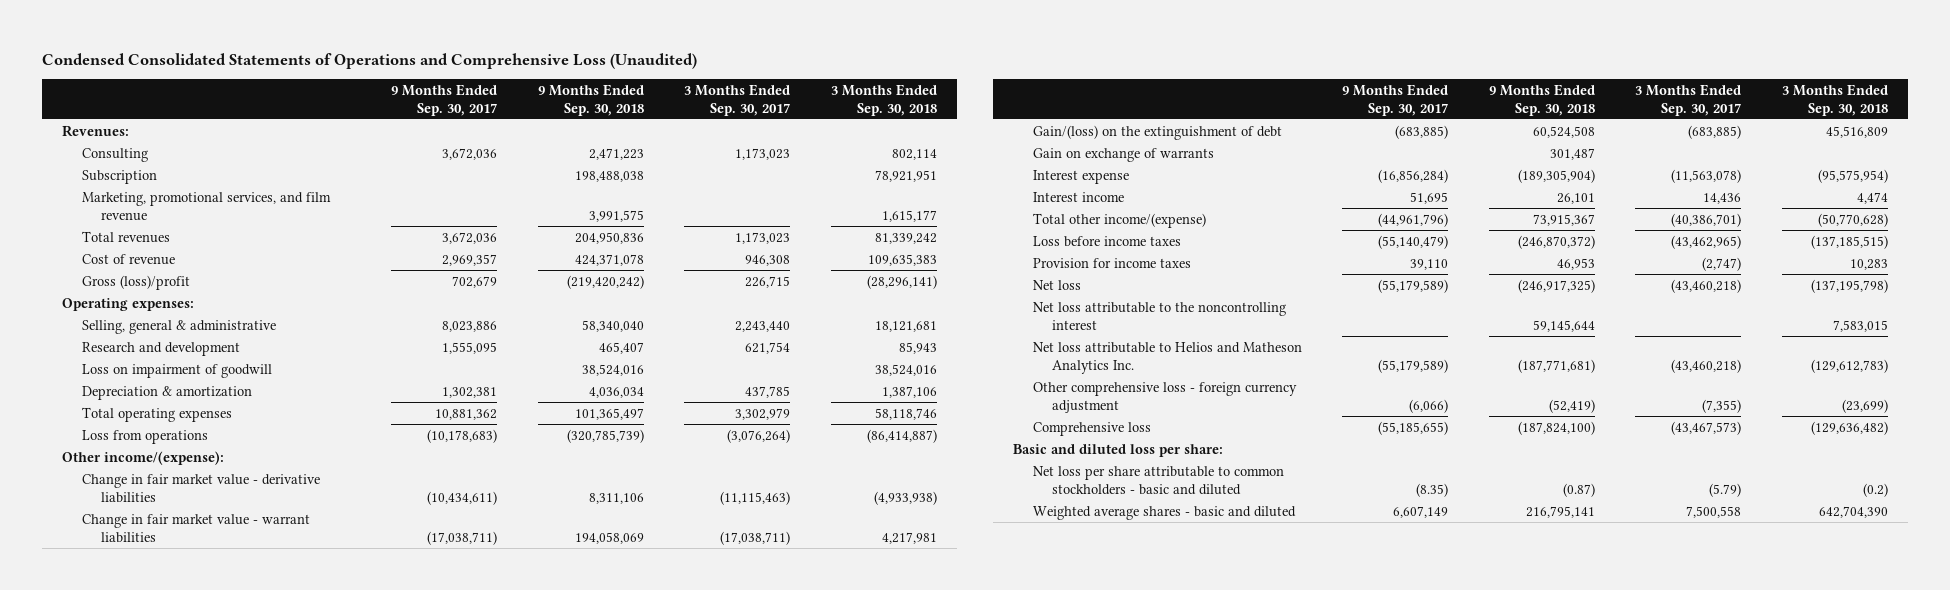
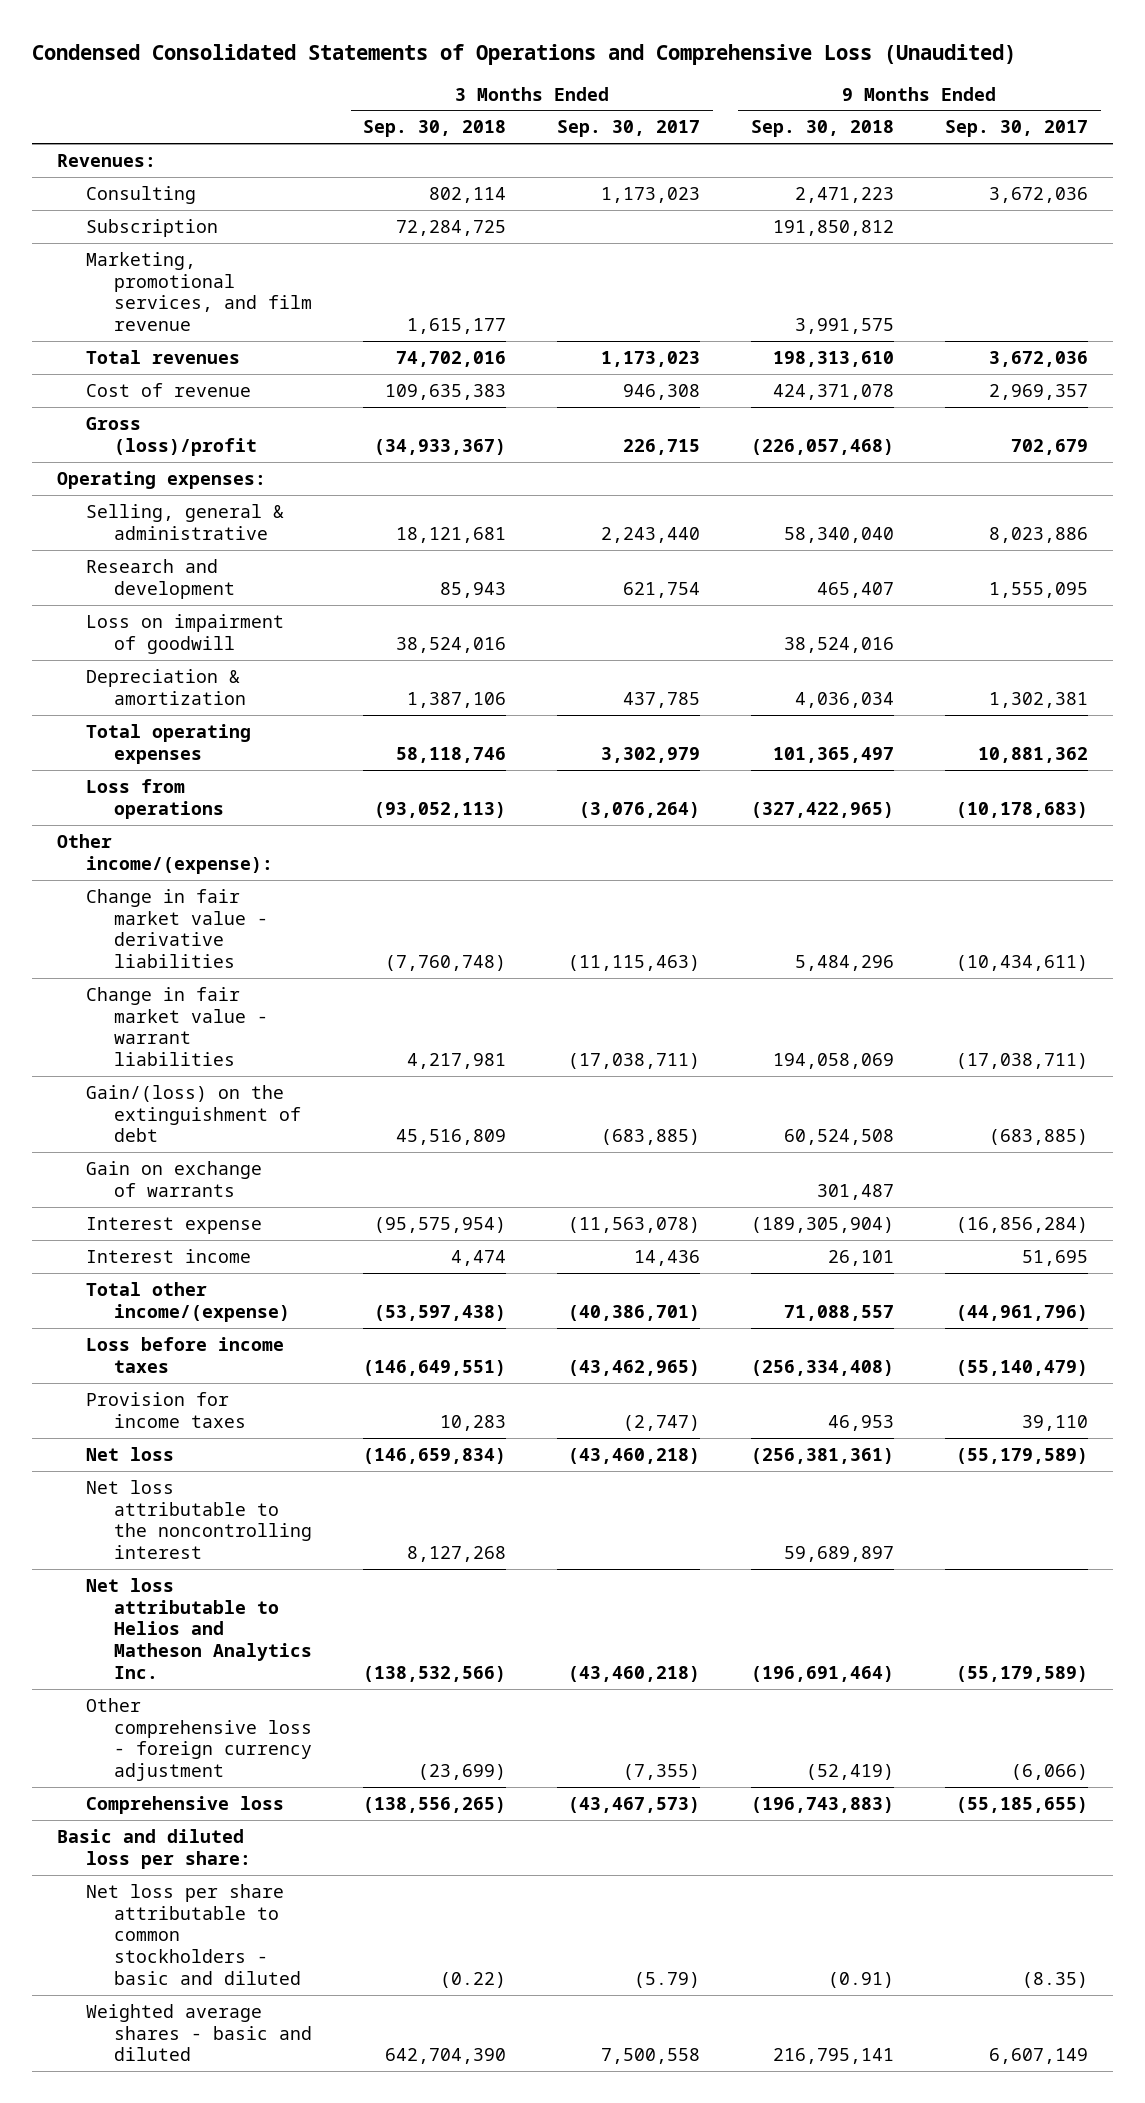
- | 9 Months Ended Sep. 30, 2017 | 9 Months Ended Sep. 30, 2018 | 3 Months Ended Sep. 30, 2017 | 3 Months Ended Sep. 30, 2018
+ | 3 Months Ended Sep. 30, 2018 | 3 Months Ended Sep. 30, 2017 | 9 Months Ended Sep. 30, 2018 | 9 Months Ended Sep. 30, 2017
- Subscription | | 198,488,038 | | 78,921,951
+ Subscription | 72,284,725 | | 191,850,812 |
- Total revenues | 3,672,036 | 204,950,836 | 1,173,023 | 81,339,242
+ Total revenues | 74,702,016 | 1,173,023 | 198,313,610 | 3,672,036
- Gross (loss)/profit | 702,679 | (219,420,242) | 226,715 | (28,296,141)
+ Gross (loss)/profit | (34,933,367) | 226,715 | (226,057,468) | 702,679
- Loss from operations | (10,178,683) | (320,785,739) | (3,076,264) | (86,414,887)
+ Loss from operations | (93,052,113) | (3,076,264) | (327,422,965) | (10,178,683)
- Change in fair market value - derivative liabilities | (10,434,611) | 8,311,106 | (11,115,463) | (4,933,938)
+ Change in fair market value - derivative liabilities | (7,760,748) | (11,115,463) | 5,484,296 | (10,434,611)
- Total other income/(expense) | (44,961,796) | 73,915,367 | (40,386,701) | (50,770,628)
- Loss before income taxes | (55,140,479) | (246,870,372) | (43,462,965) | (137,185,515)
+ Total other income/(expense) | (53,597,438) | (40,386,701) | 71,088,557 | (44,961,796)
+ Loss before income taxes | (146,649,551) | (43,462,965) | (256,334,408) | (55,140,479)
- Net loss | (55,179,589) | (246,917,325) | (43,460,218) | (137,195,798)
- Net loss attributable to the noncontrolling interest | | 59,145,644 | | 7,583,015
- Net loss attributable to Helios and Matheson Analytics Inc. | (55,179,589) | (187,771,681) | (43,460,218) | (129,612,783)
+ Net loss | (146,659,834) | (43,460,218) | (256,381,361) | (55,179,589)
+ Net loss attributable to the noncontrolling interest | 8,127,268 | | 59,689,897 |
+ Net loss attributable to Helios and Matheson Analytics Inc. | (138,532,566) | (43,460,218) | (196,691,464) | (55,179,589)
- Comprehensive loss | (55,185,655) | (187,824,100) | (43,467,573) | (129,636,482)
+ Comprehensive loss | (138,556,265) | (43,467,573) | (196,743,883) | (55,185,655)
- Net loss per share attributable to common stockholders - basic and diluted | (8.35) | (0.87) | (5.79) | (0.2)
+ Net loss per share attributable to common stockholders - basic and diluted | (0.22) | (5.79) | (0.91) | (8.35)

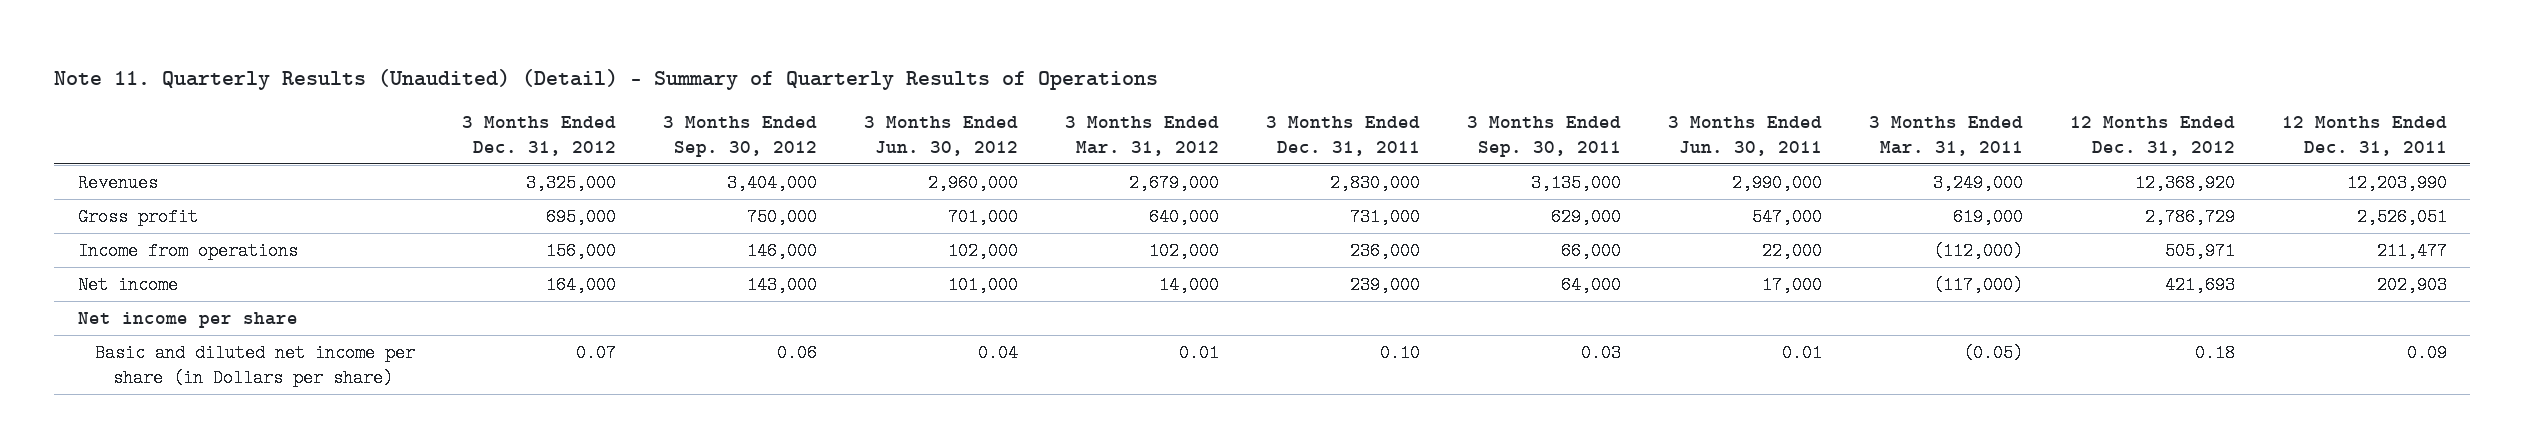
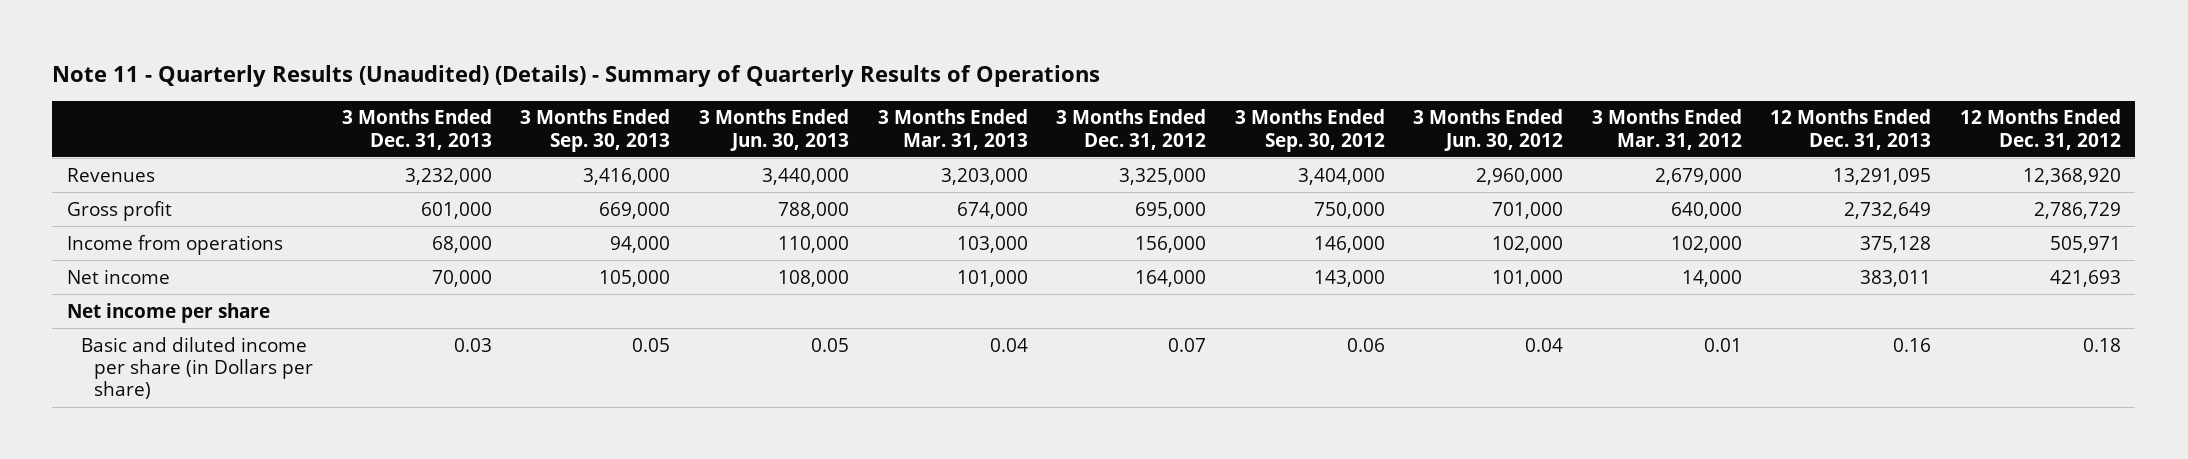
- Note 11. Quarterly Results (Unaudited) (Detail) - Summary of Quarterly Results of Operations
+ Note 11 - Quarterly Results (Unaudited) (Details) - Summary of Quarterly Results of Operations
- | 3 Months Ended Dec. 31, 2012 | 3 Months Ended Sep. 30, 2012 | 3 Months Ended Jun. 30, 2012 | 3 Months Ended Mar. 31, 2012 | 3 Months Ended Dec. 31, 2011 | 3 Months Ended Sep. 30, 2011 | 3 Months Ended Jun. 30, 2011 | 3 Months Ended Mar. 31, 2011 | 12 Months Ended Dec. 31, 2012 | 12 Months Ended Dec. 31, 2011
+ | 3 Months Ended Dec. 31, 2013 | 3 Months Ended Sep. 30, 2013 | 3 Months Ended Jun. 30, 2013 | 3 Months Ended Mar. 31, 2013 | 3 Months Ended Dec. 31, 2012 | 3 Months Ended Sep. 30, 2012 | 3 Months Ended Jun. 30, 2012 | 3 Months Ended Mar. 31, 2012 | 12 Months Ended Dec. 31, 2013 | 12 Months Ended Dec. 31, 2012
- Basic and diluted net income per share (in Dollars per share) | 0.07 | 0.06 | 0.04 | 0.01 | 0.10 | 0.03 | 0.01 | (0.05) | 0.18 | 0.09
+ Basic and diluted income per share (in Dollars per share) | 0.03 | 0.05 | 0.05 | 0.04 | 0.07 | 0.06 | 0.04 | 0.01 | 0.16 | 0.18

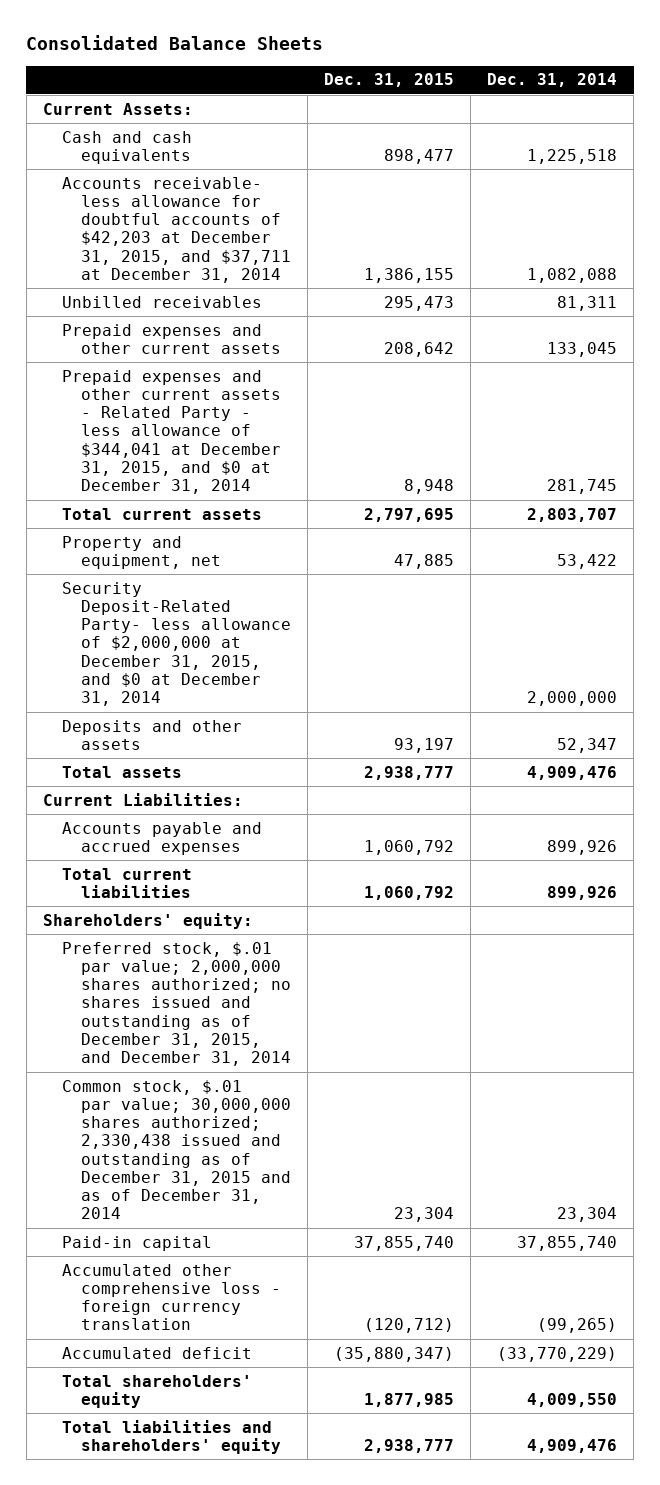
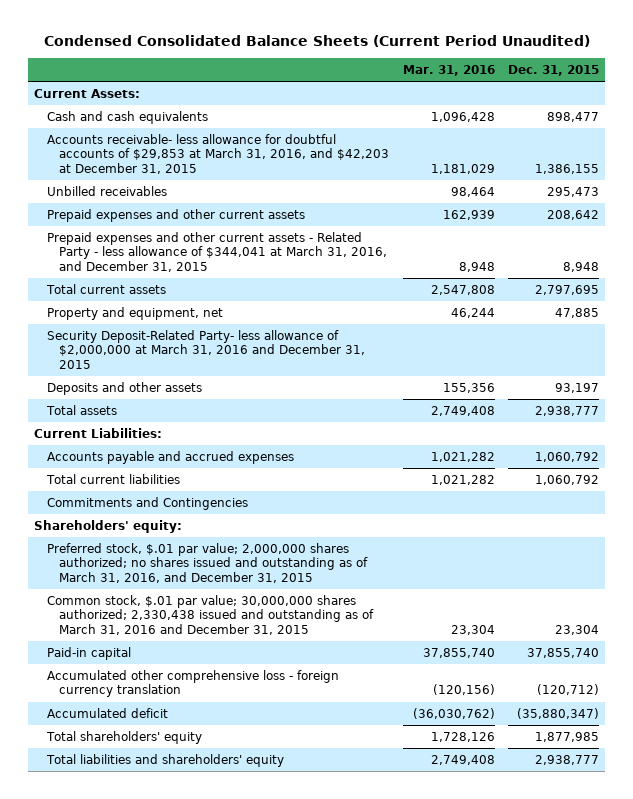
- Consolidated Balance Sheets
+ Condensed Consolidated Balance Sheets (Current Period Unaudited)
- | Dec. 31, 2015 | Dec. 31, 2014
+ | Mar. 31, 2016 | Dec. 31, 2015
- Accounts receivable- less allowance for doubtful accounts of $42,203 at December 31, 2015, and $37,711 at December 31, 2014 | 1,386,155 | 1,082,088
+ Accounts receivable- less allowance for doubtful accounts of $29,853 at March 31, 2016, and $42,203 at December 31, 2015 | 1,181,029 | 1,386,155
- Prepaid expenses and other current assets - Related Party - less allowance of $344,041 at December 31, 2015, and $0 at December 31, 2014 | 8,948 | 281,745
+ Prepaid expenses and other current assets - Related Party - less allowance of $344,041 at March 31, 2016, and December 31, 2015 | 8,948 | 8,948
- Security Deposit-Related Party- less allowance of $2,000,000 at December 31, 2015, and $0 at December 31, 2014 | | 2,000,000
+ Security Deposit-Related Party- less allowance of $2,000,000 at March 31, 2016 and December 31, 2015
+ Commitments and Contingencies
- Preferred stock, $.01 par value; 2,000,000 shares authorized; no shares issued and outstanding as of December 31, 2015, and December 31, 2014
- Common stock, $.01 par value; 30,000,000 shares authorized; 2,330,438 issued and outstanding as of December 31, 2015 and as of December 31, 2014 | 23,304 | 23,304
+ Preferred stock, $.01 par value; 2,000,000 shares authorized; no shares issued and outstanding as of March 31, 2016, and December 31, 2015
+ Common stock, $.01 par value; 30,000,000 shares authorized; 2,330,438 issued and outstanding as of March 31, 2016 and December 31, 2015 | 23,304 | 23,304

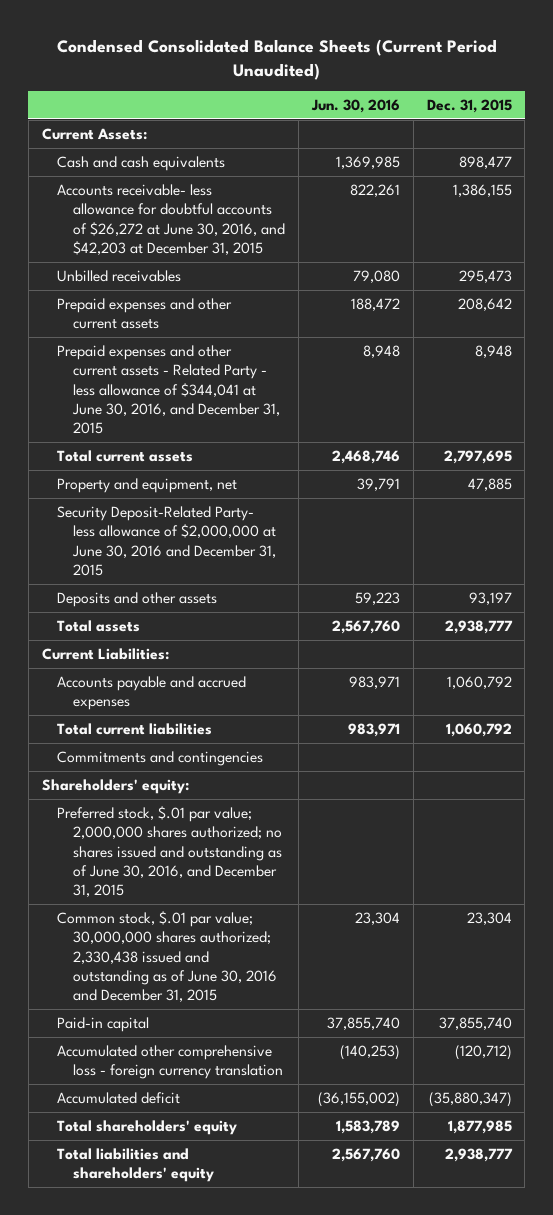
- | Mar. 31, 2016 | Dec. 31, 2015
+ | Jun. 30, 2016 | Dec. 31, 2015
- Accounts receivable- less allowance for doubtful accounts of $29,853 at March 31, 2016, and $42,203 at December 31, 2015 | 1,181,029 | 1,386,155
+ Accounts receivable- less allowance for doubtful accounts of $26,272 at June 30, 2016, and $42,203 at December 31, 2015 | 822,261 | 1,386,155
- Prepaid expenses and other current assets - Related Party - less allowance of $344,041 at March 31, 2016, and December 31, 2015 | 8,948 | 8,948
+ Prepaid expenses and other current assets - Related Party - less allowance of $344,041 at June 30, 2016, and December 31, 2015 | 8,948 | 8,948
- Security Deposit-Related Party- less allowance of $2,000,000 at March 31, 2016 and December 31, 2015
+ Security Deposit-Related Party- less allowance of $2,000,000 at June 30, 2016 and December 31, 2015
- Commitments and Contingencies
+ Commitments and contingencies
- Preferred stock, $.01 par value; 2,000,000 shares authorized; no shares issued and outstanding as of March 31, 2016, and December 31, 2015
- Common stock, $.01 par value; 30,000,000 shares authorized; 2,330,438 issued and outstanding as of March 31, 2016 and December 31, 2015 | 23,304 | 23,304
+ Preferred stock, $.01 par value; 2,000,000 shares authorized; no shares issued and outstanding as of June 30, 2016, and December 31, 2015
+ Common stock, $.01 par value; 30,000,000 shares authorized; 2,330,438 issued and outstanding as of June 30, 2016 and December 31, 2015 | 23,304 | 23,304

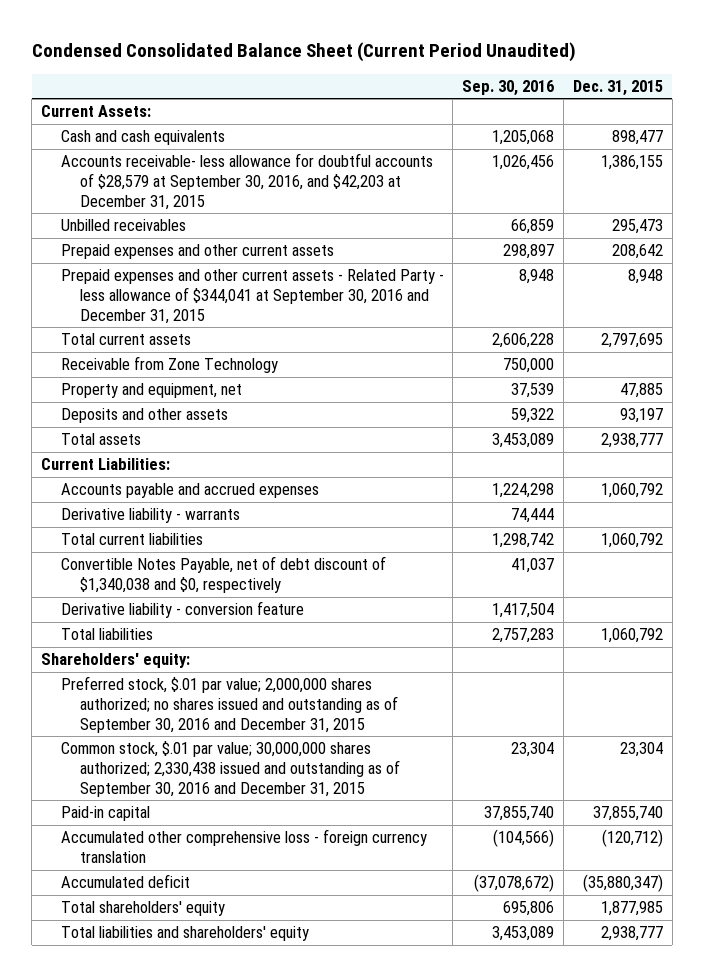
- Condensed Consolidated Balance Sheets (Current Period Unaudited)
+ Condensed Consolidated Balance Sheet (Current Period Unaudited)
- | Jun. 30, 2016 | Dec. 31, 2015
+ | Sep. 30, 2016 | Dec. 31, 2015
- Accounts receivable- less allowance for doubtful accounts of $26,272 at June 30, 2016, and $42,203 at December 31, 2015 | 822,261 | 1,386,155
+ Accounts receivable- less allowance for doubtful accounts of $28,579 at September 30, 2016, and $42,203 at December 31, 2015 | 1,026,456 | 1,386,155
- Prepaid expenses and other current assets - Related Party - less allowance of $344,041 at June 30, 2016, and December 31, 2015 | 8,948 | 8,948
+ Prepaid expenses and other current assets - Related Party - less allowance of $344,041 at September 30, 2016 and December 31, 2015 | 8,948 | 8,948
+ Receivable from Zone Technology | 750,000 |
- Security Deposit-Related Party- less allowance of $2,000,000 at June 30, 2016 and December 31, 2015
+ Derivative liability - warrants | 74,444 |
- Commitments and contingencies
+ Convertible Notes Payable, net of debt discount of $1,340,038 and $0, respectively | 41,037 |
+ Derivative liability - conversion feature | 1,417,504 |
+ Total liabilities | 2,757,283 | 1,060,792
- Preferred stock, $.01 par value; 2,000,000 shares authorized; no shares issued and outstanding as of June 30, 2016, and December 31, 2015
- Common stock, $.01 par value; 30,000,000 shares authorized; 2,330,438 issued and outstanding as of June 30, 2016 and December 31, 2015 | 23,304 | 23,304
+ Preferred stock, $.01 par value; 2,000,000 shares authorized; no shares issued and outstanding as of September 30, 2016 and December 31, 2015
+ Common stock, $.01 par value; 30,000,000 shares authorized; 2,330,438 issued and outstanding as of September 30, 2016 and December 31, 2015 | 23,304 | 23,304

